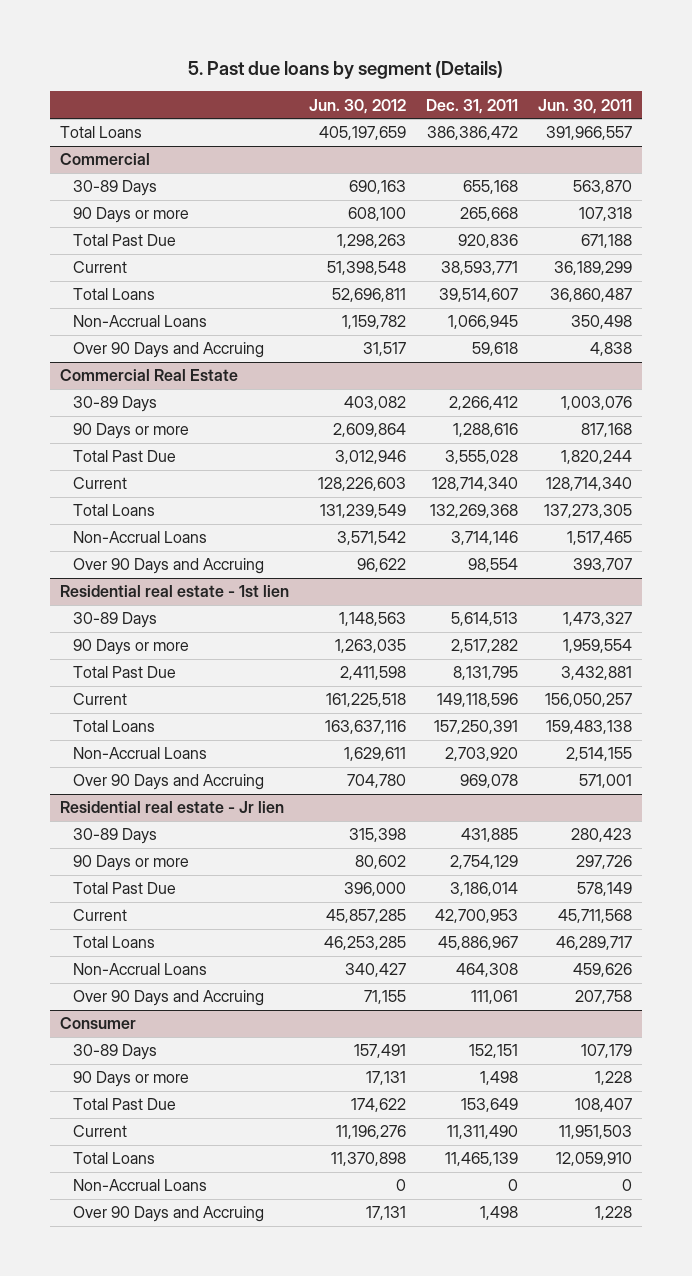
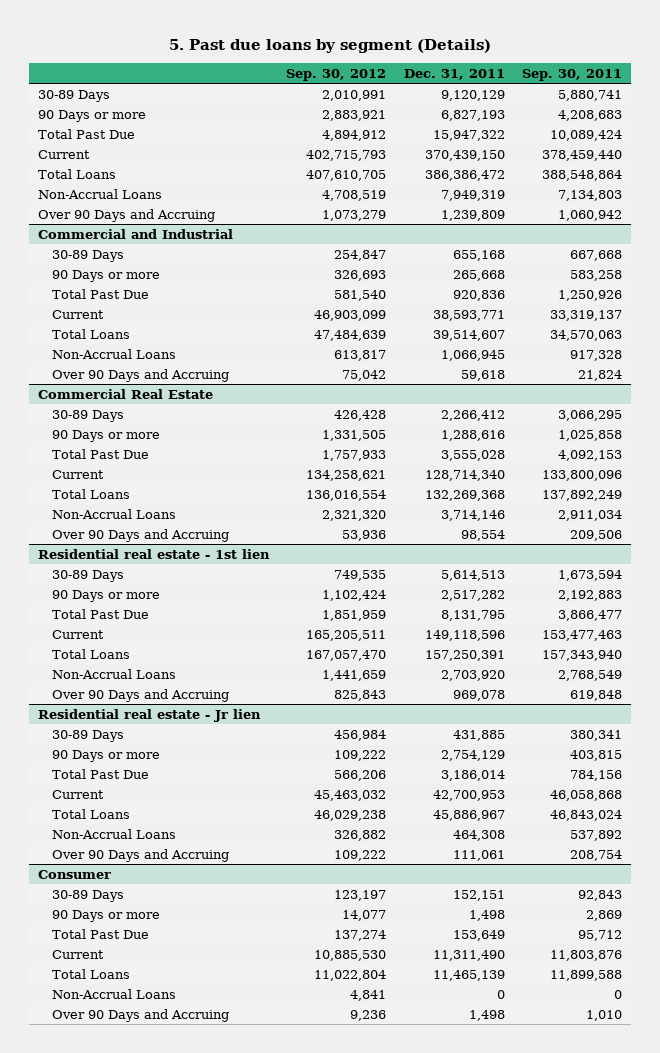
- | Jun. 30, 2012 | Dec. 31, 2011 | Jun. 30, 2011
+ | Sep. 30, 2012 | Dec. 31, 2011 | Sep. 30, 2011
+ 30-89 Days | 2,010,991 | 9,120,129 | 5,880,741
+ 90 Days or more | 2,883,921 | 6,827,193 | 4,208,683
+ Total Past Due | 4,894,912 | 15,947,322 | 10,089,424
+ Current | 402,715,793 | 370,439,150 | 378,459,440
- Commercial
+ Non-Accrual Loans | 4,708,519 | 7,949,319 | 7,134,803
+ Over 90 Days and Accruing | 1,073,279 | 1,239,809 | 1,060,942
+ Commercial and Industrial

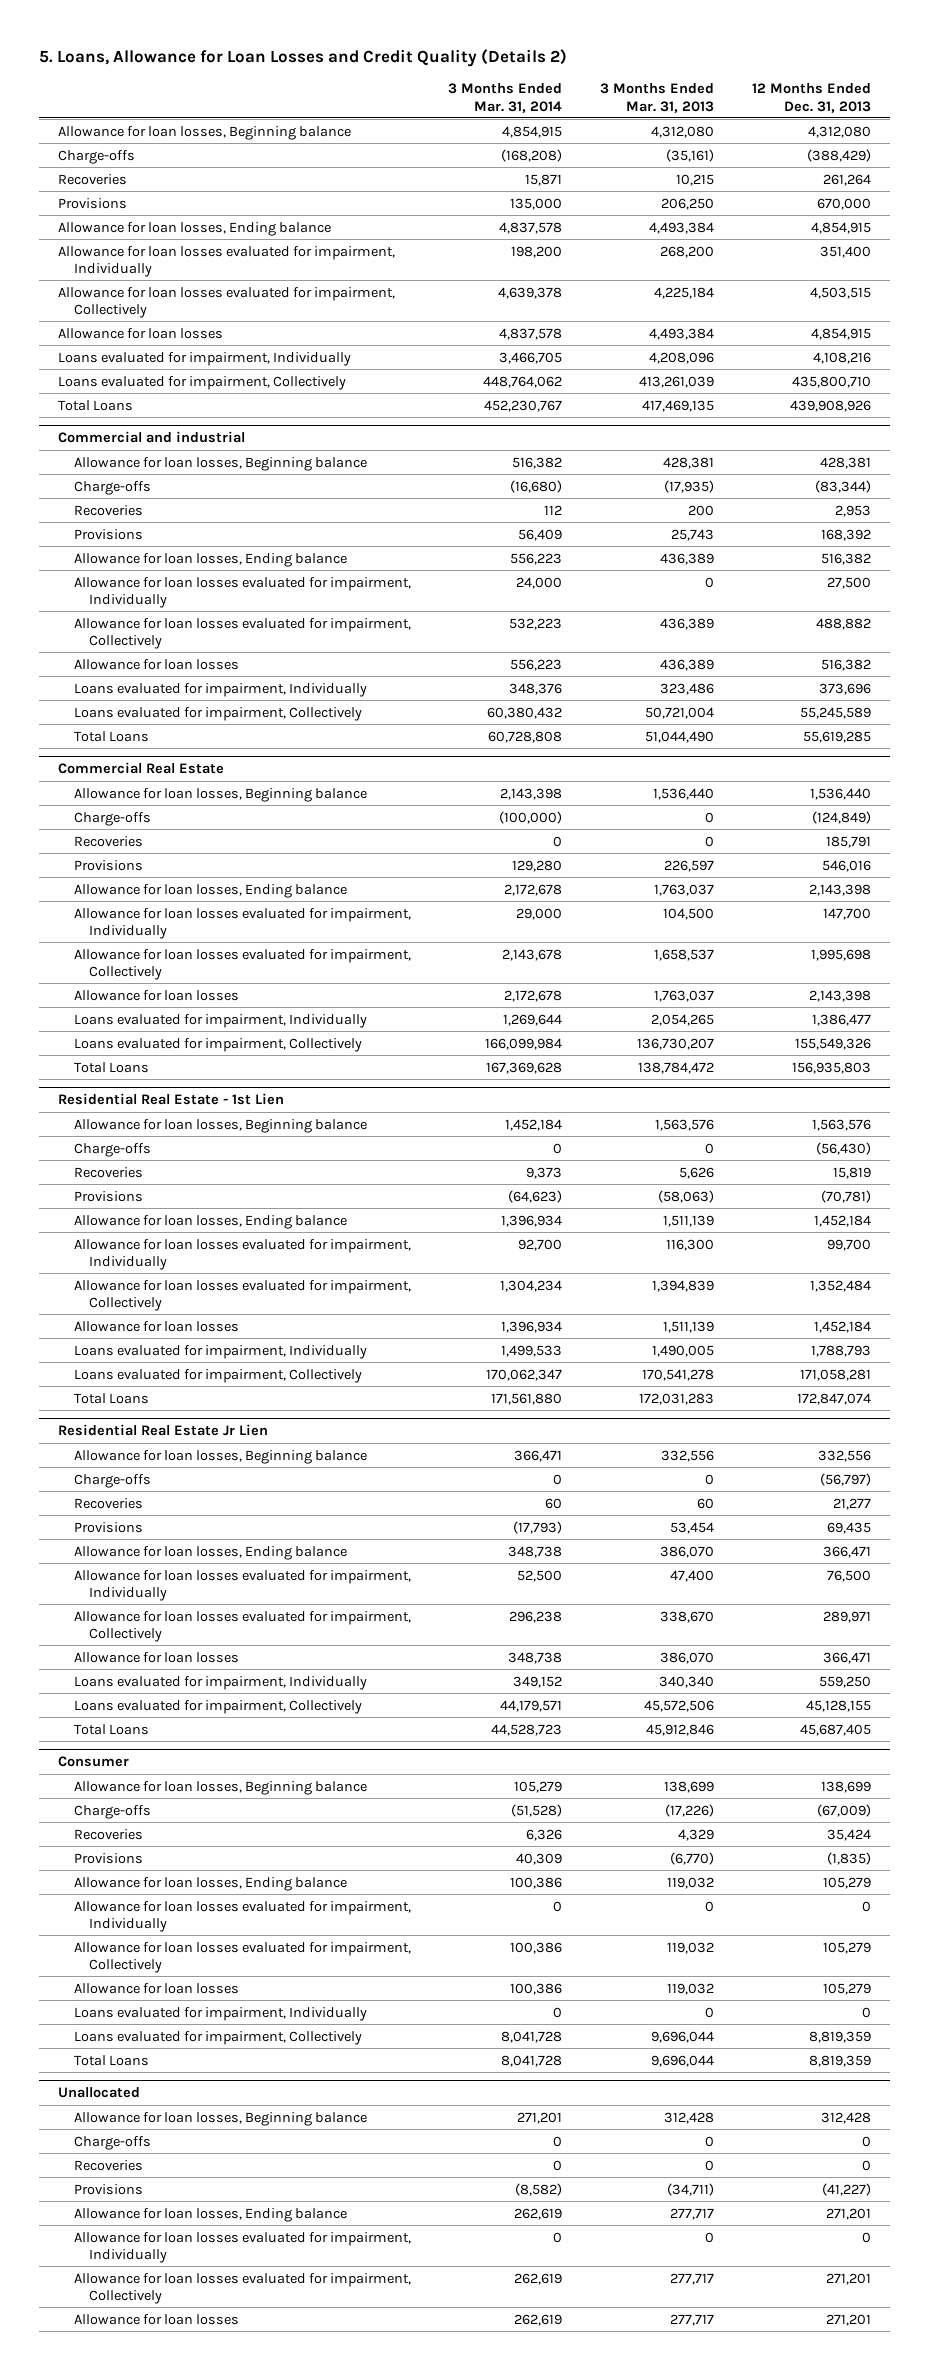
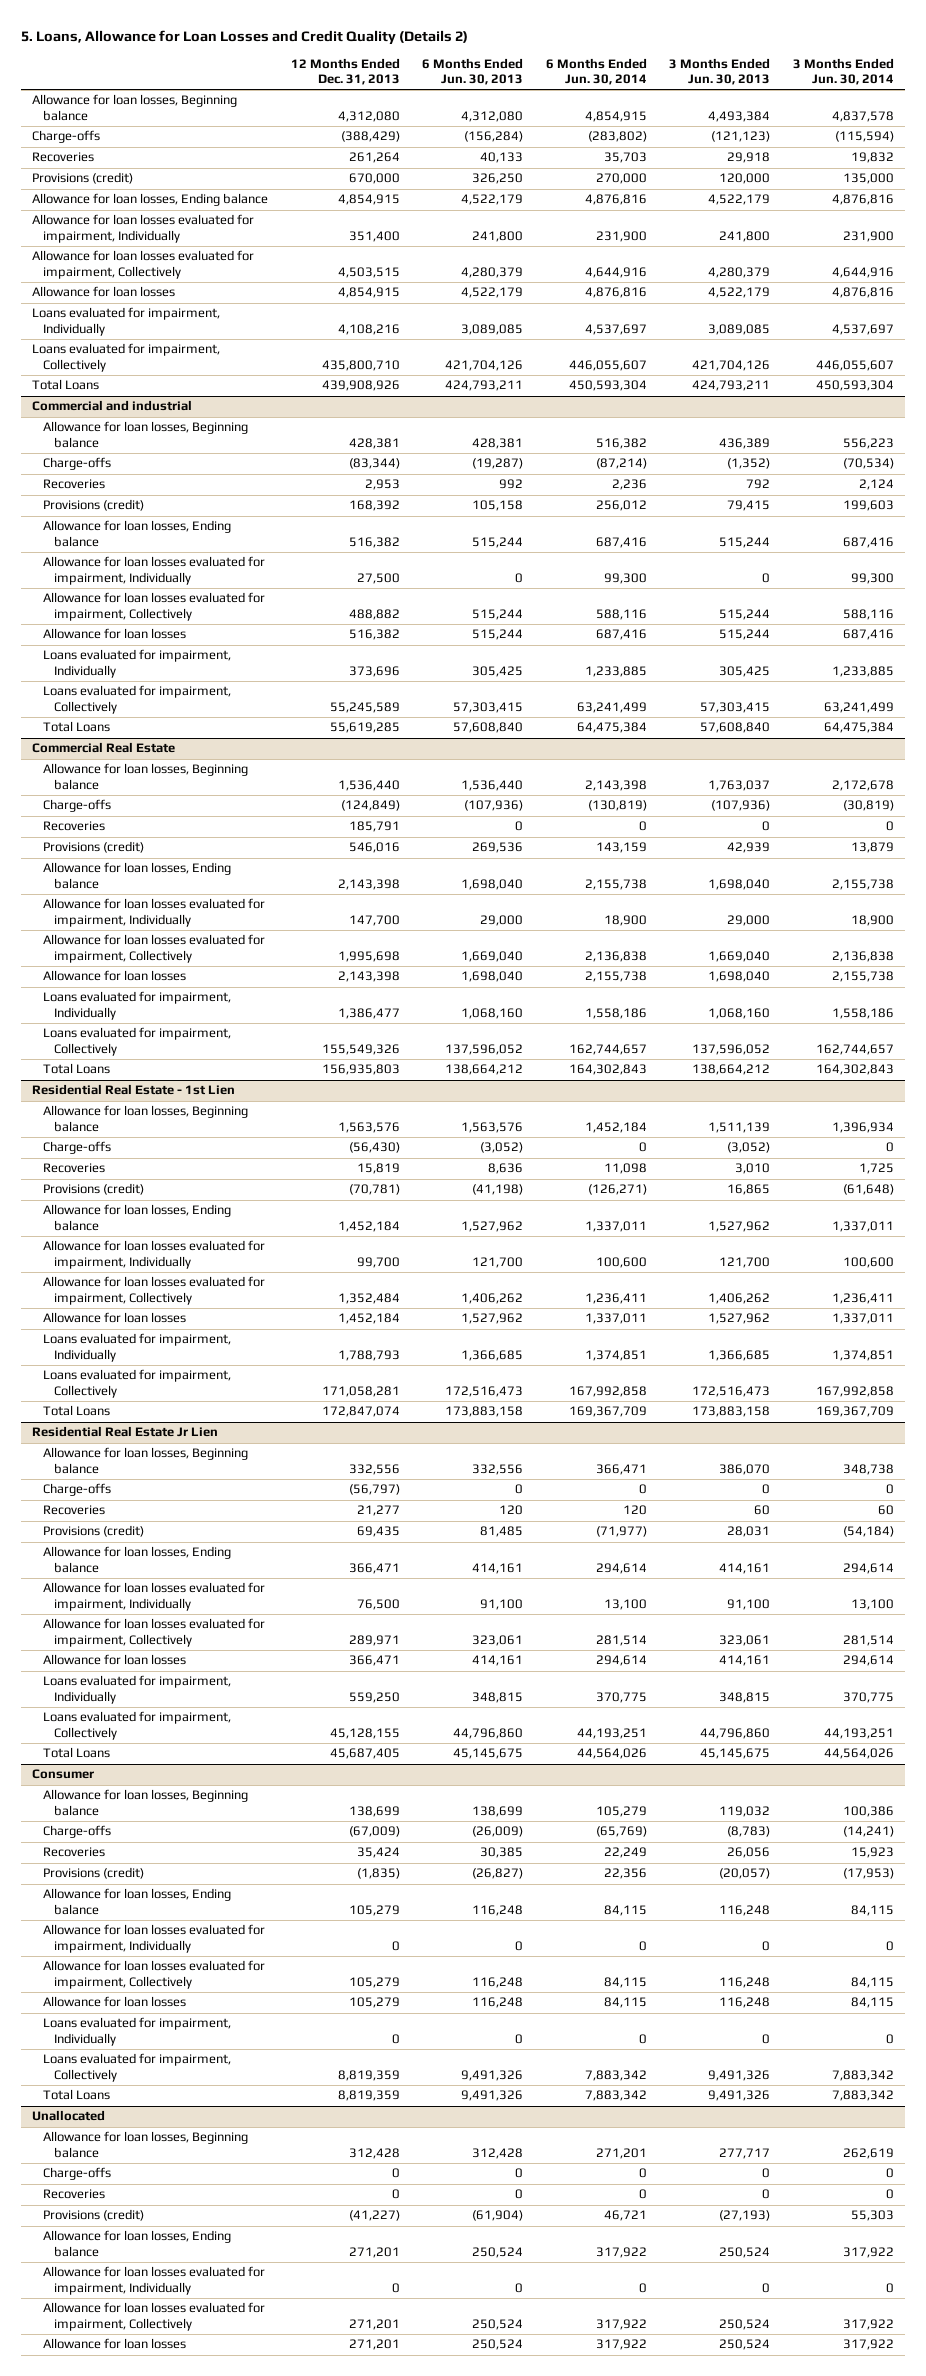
- | 3 Months Ended Mar. 31, 2014 | 3 Months Ended Mar. 31, 2013 | 12 Months Ended Dec. 31, 2013
+ | 12 Months Ended Dec. 31, 2013 | 6 Months Ended Jun. 30, 2013 | 6 Months Ended Jun. 30, 2014 | 3 Months Ended Jun. 30, 2013 | 3 Months Ended Jun. 30, 2014
- Provisions | 135,000 | 206,250 | 670,000
+ Provisions (credit) | 670,000 | 326,250 | 270,000 | 120,000 | 135,000
@ Commercial and industrial
- Provisions | 56,409 | 25,743 | 168,392
+ Provisions (credit) | 168,392 | 105,158 | 256,012 | 79,415 | 199,603
@ Commercial Real Estate
- Provisions | 129,280 | 226,597 | 546,016
+ Provisions (credit) | 546,016 | 269,536 | 143,159 | 42,939 | 13,879
@ Residential Real Estate - 1st Lien
- Provisions | (64,623) | (58,063) | (70,781)
+ Provisions (credit) | (70,781) | (41,198) | (126,271) | 16,865 | (61,648)
@ Residential Real Estate Jr Lien
- Provisions | (17,793) | 53,454 | 69,435
+ Provisions (credit) | 69,435 | 81,485 | (71,977) | 28,031 | (54,184)
@ Consumer
- Provisions | 40,309 | (6,770) | (1,835)
+ Provisions (credit) | (1,835) | (26,827) | 22,356 | (20,057) | (17,953)
@ Unallocated
- Provisions | (8,582) | (34,711) | (41,227)
+ Provisions (credit) | (41,227) | (61,904) | 46,721 | (27,193) | 55,303

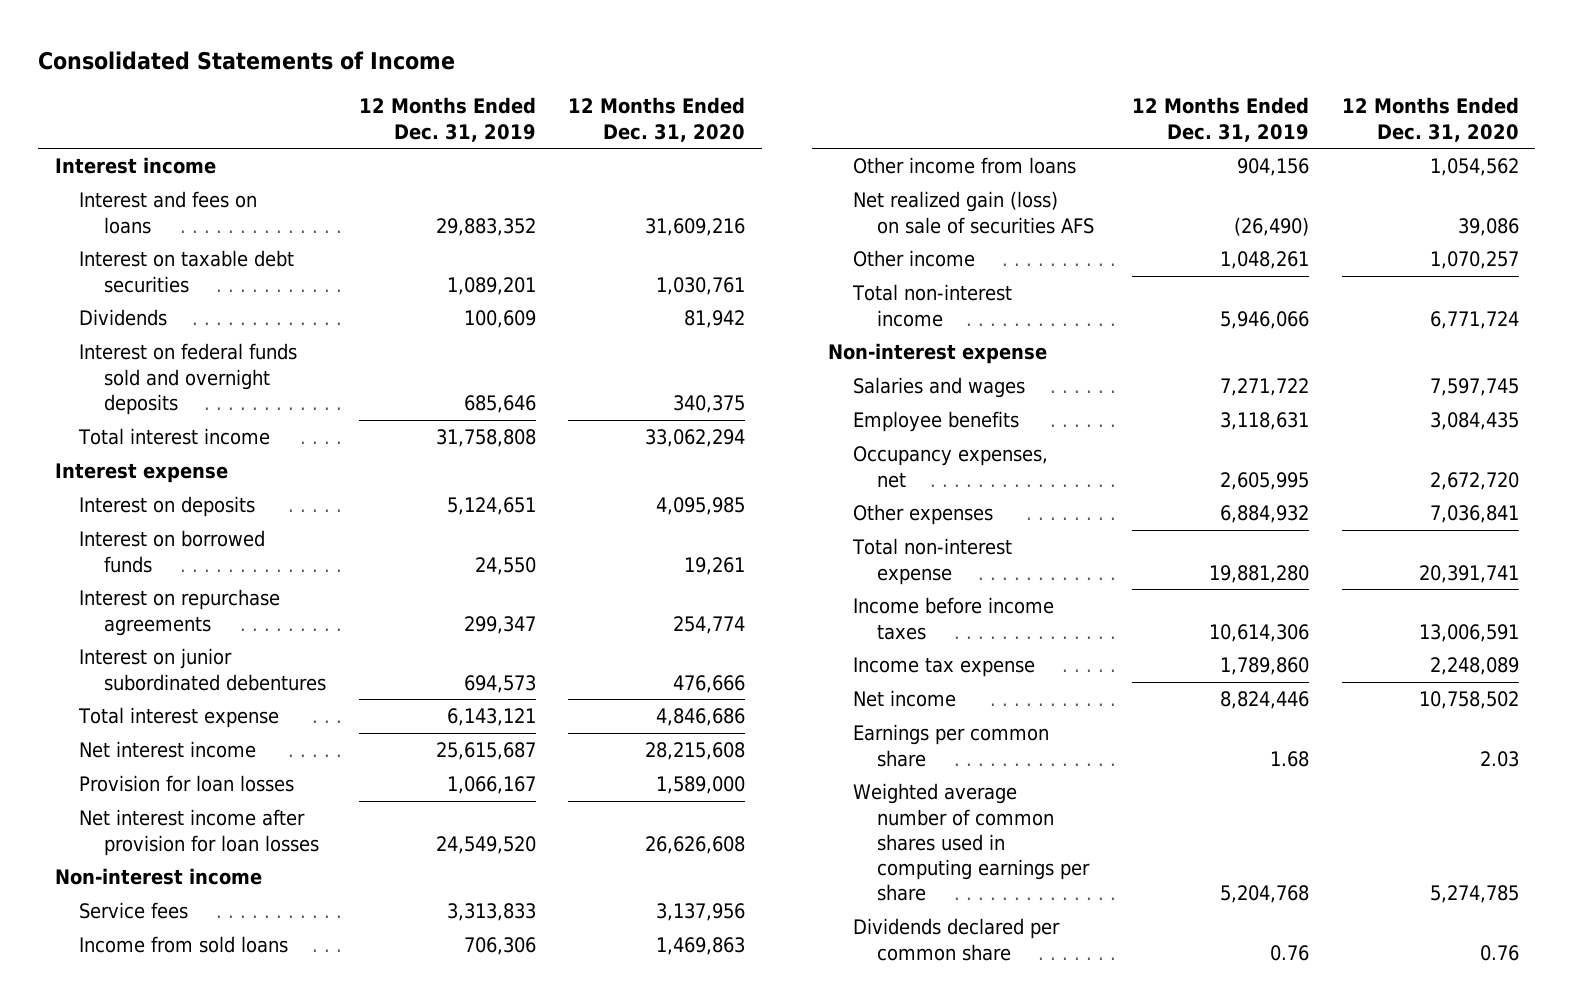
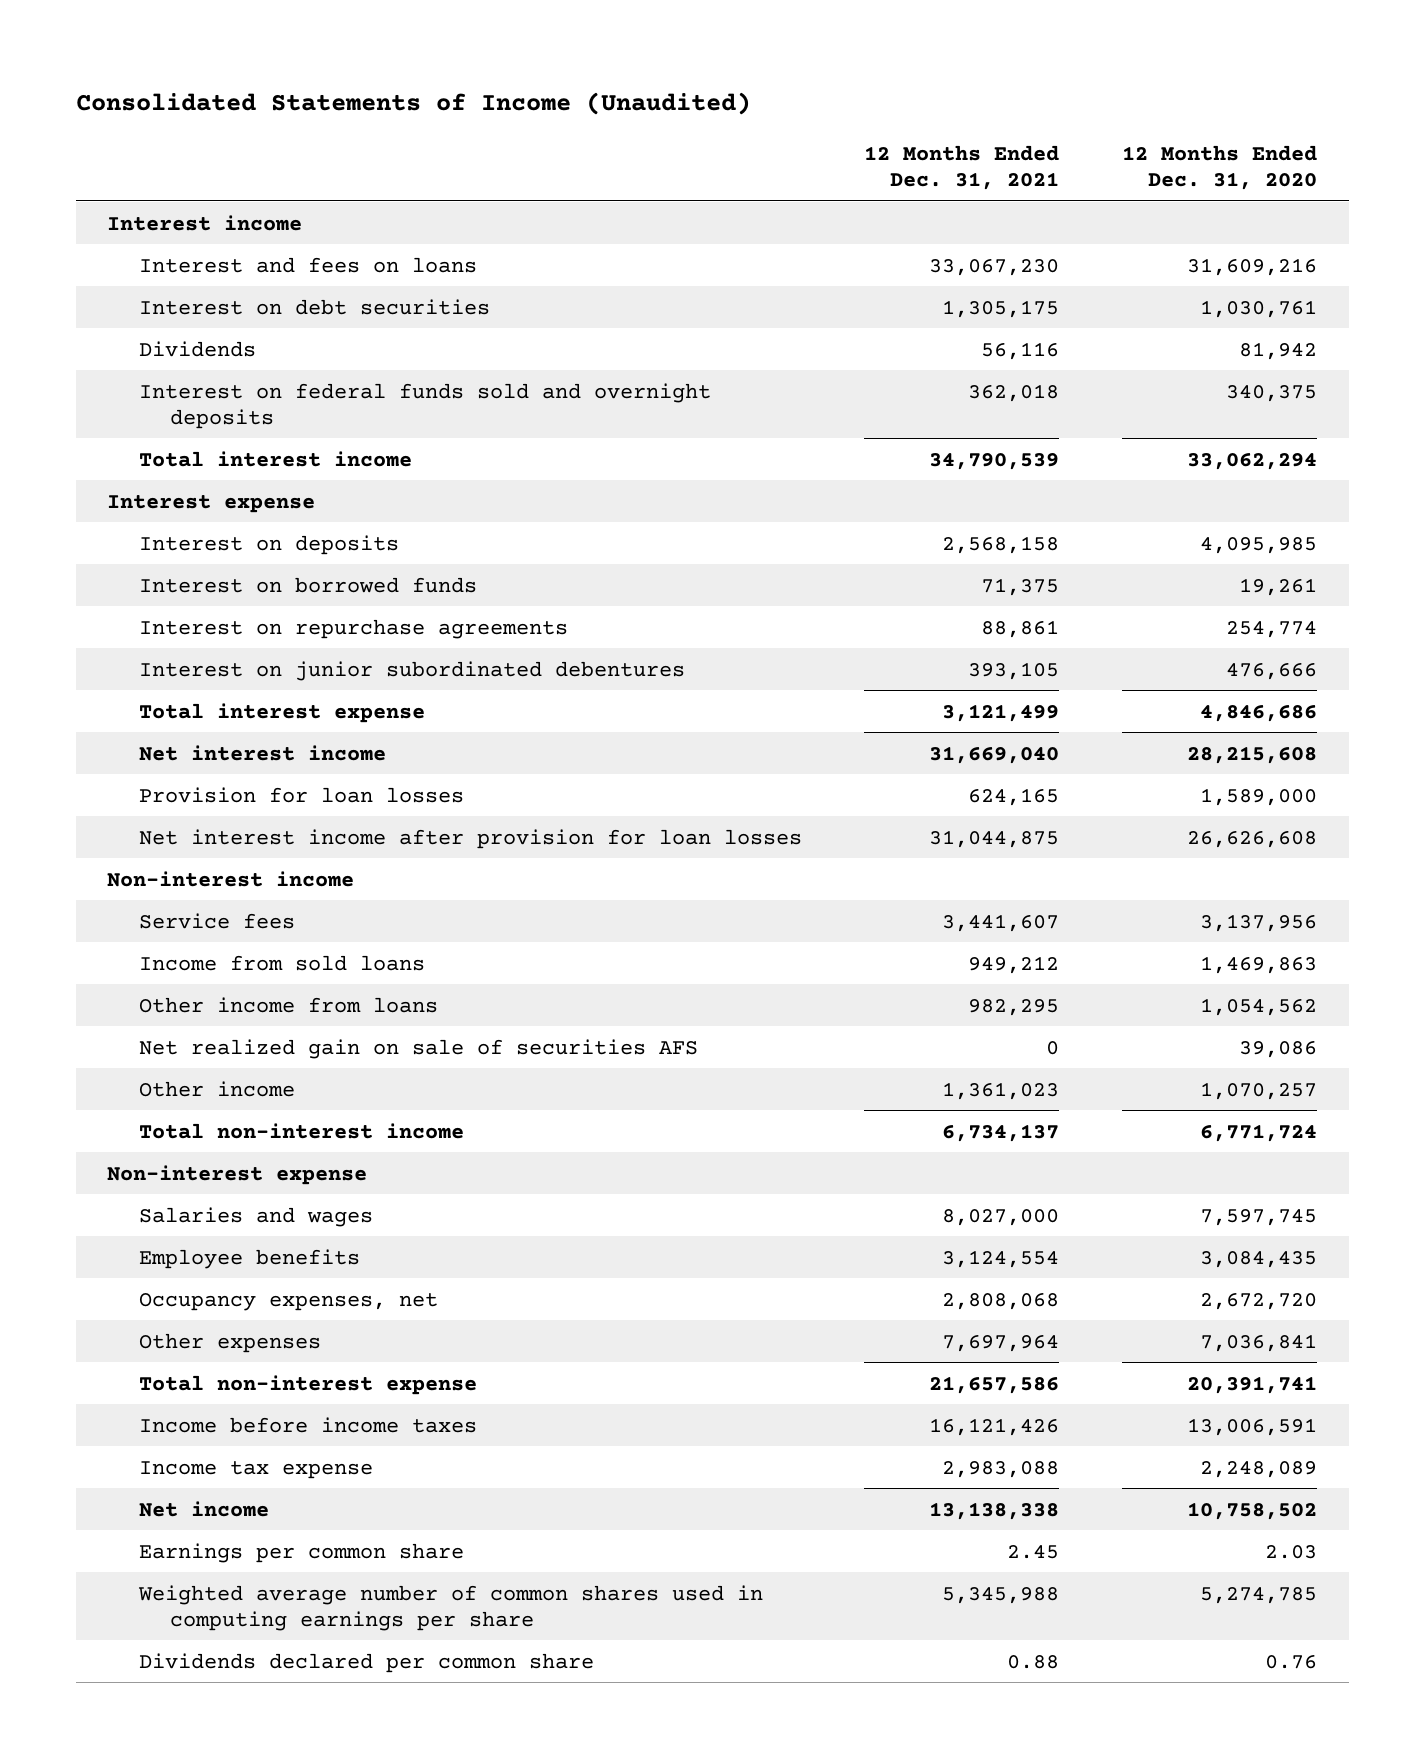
- Consolidated Statements of Income
+ Consolidated Statements of Income (Unaudited)
- | 12 Months Ended Dec. 31, 2019 | 12 Months Ended Dec. 31, 2020
+ | 12 Months Ended Dec. 31, 2021 | 12 Months Ended Dec. 31, 2020
- Interest on taxable debt securities | 1,089,201 | 1,030,761
+ Interest on debt securities | 1,305,175 | 1,030,761
- Net realized gain (loss) on sale of securities AFS | (26,490) | 39,086
+ Net realized gain on sale of securities AFS | 0 | 39,086

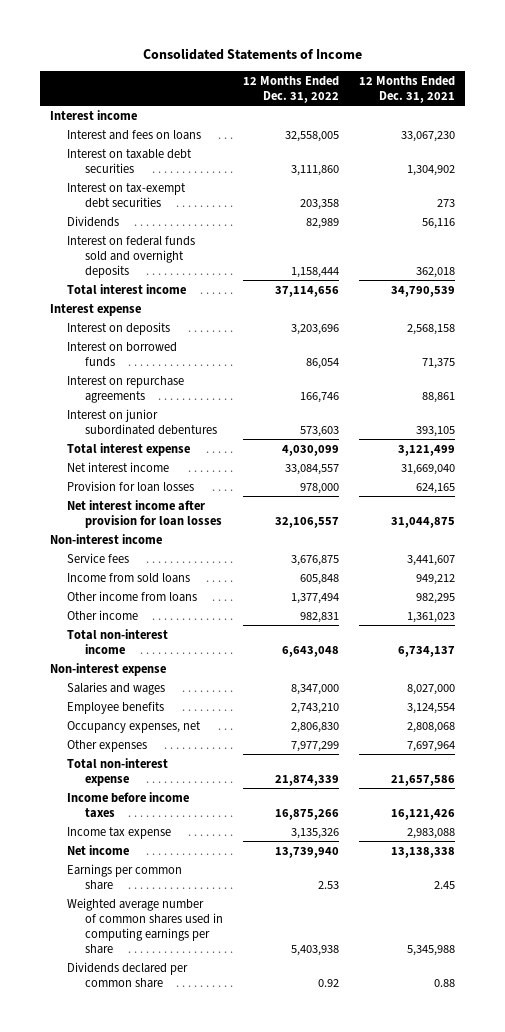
- Consolidated Statements of Income (Unaudited)
+ Consolidated Statements of Income
- | 12 Months Ended Dec. 31, 2021 | 12 Months Ended Dec. 31, 2020
+ | 12 Months Ended Dec. 31, 2022 | 12 Months Ended Dec. 31, 2021
- Interest on debt securities | 1,305,175 | 1,030,761
+ Interest on taxable debt securities | 3,111,860 | 1,304,902
+ Interest on tax-exempt debt securities | 203,358 | 273
- Net realized gain on sale of securities AFS | 0 | 39,086

